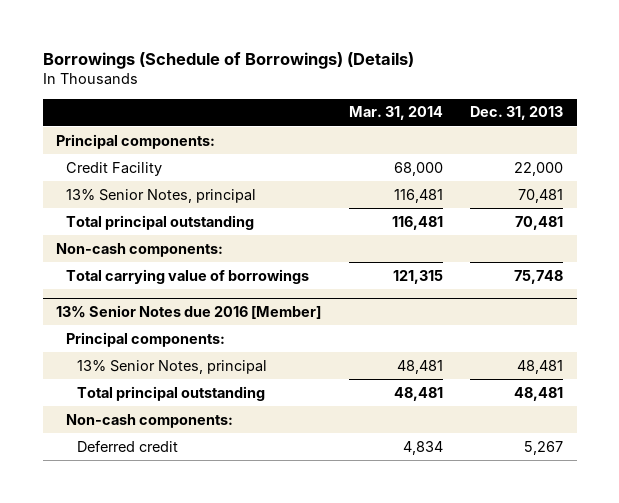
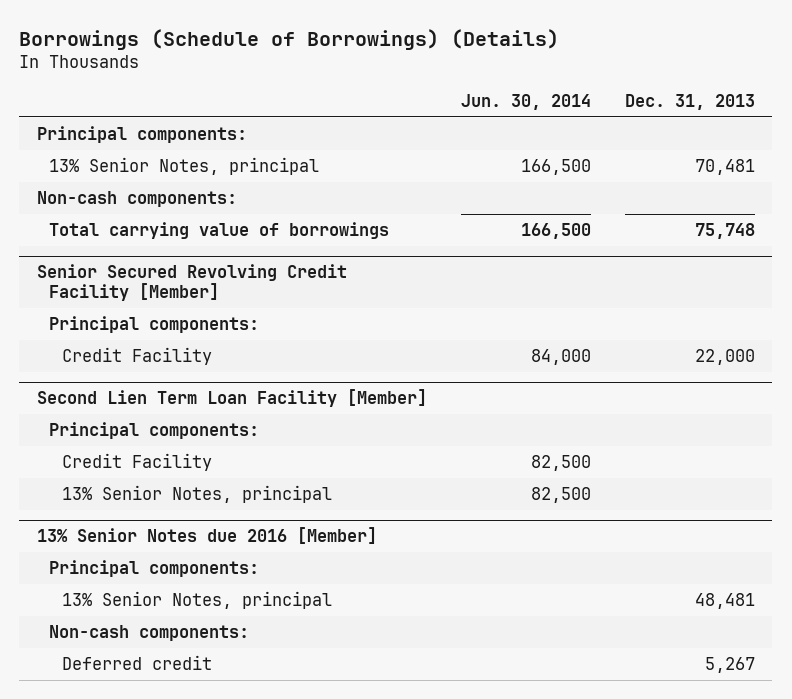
- | Mar. 31, 2014 | Dec. 31, 2013
+ | Jun. 30, 2014 | Dec. 31, 2013
- Credit Facility | 68,000 | 22,000
- Total principal outstanding | 116,481 | 70,481
+ Senior Secured Revolving Credit Facility [Member]
+ Principal components:
+ Credit Facility | 84,000 | 22,000
+ Second Lien Term Loan Facility [Member]
+ Principal components:
+ Credit Facility | 82,500 |
+ 13% Senior Notes, principal | 82,500 |
@ 13% Senior Notes due 2016 [Member]
- Total principal outstanding | 48,481 | 48,481

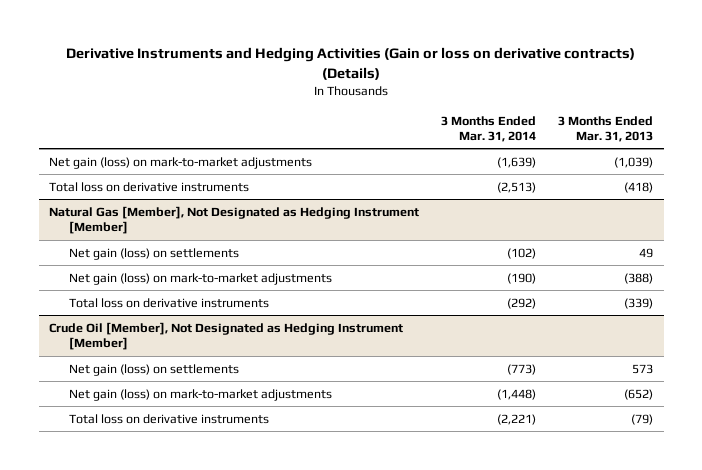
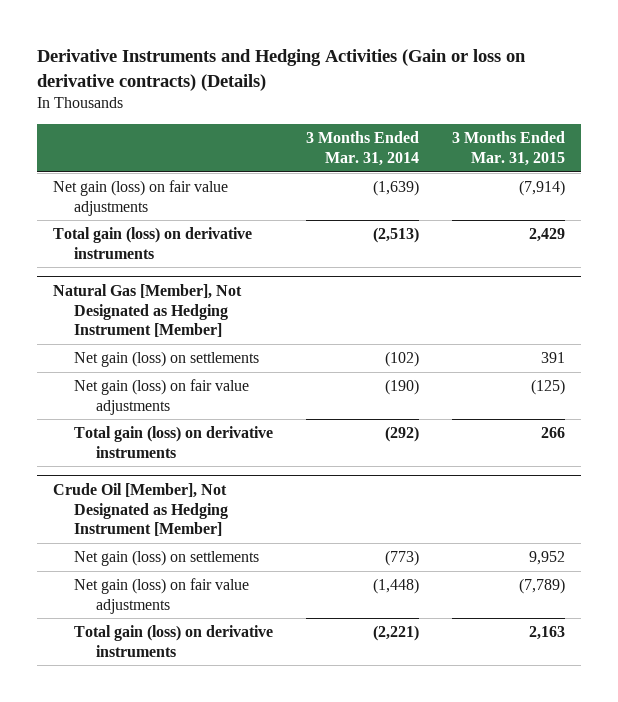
- | 3 Months Ended Mar. 31, 2014 | 3 Months Ended Mar. 31, 2013
+ | 3 Months Ended Mar. 31, 2014 | 3 Months Ended Mar. 31, 2015
- Net gain (loss) on mark-to-market adjustments | (1,639) | (1,039)
- Total loss on derivative instruments | (2,513) | (418)
+ Net gain (loss) on fair value adjustments | (1,639) | (7,914)
+ Total gain (loss) on derivative instruments | (2,513) | 2,429
@ Natural Gas [Member], Not Designated as Hedging Instrument [Member]
- Net gain (loss) on mark-to-market adjustments | (190) | (388)
- Total loss on derivative instruments | (292) | (339)
+ Net gain (loss) on fair value adjustments | (190) | (125)
+ Total gain (loss) on derivative instruments | (292) | 266
@ Crude Oil [Member], Not Designated as Hedging Instrument [Member]
- Net gain (loss) on mark-to-market adjustments | (1,448) | (652)
- Total loss on derivative instruments | (2,221) | (79)
+ Net gain (loss) on fair value adjustments | (1,448) | (7,789)
+ Total gain (loss) on derivative instruments | (2,221) | 2,163

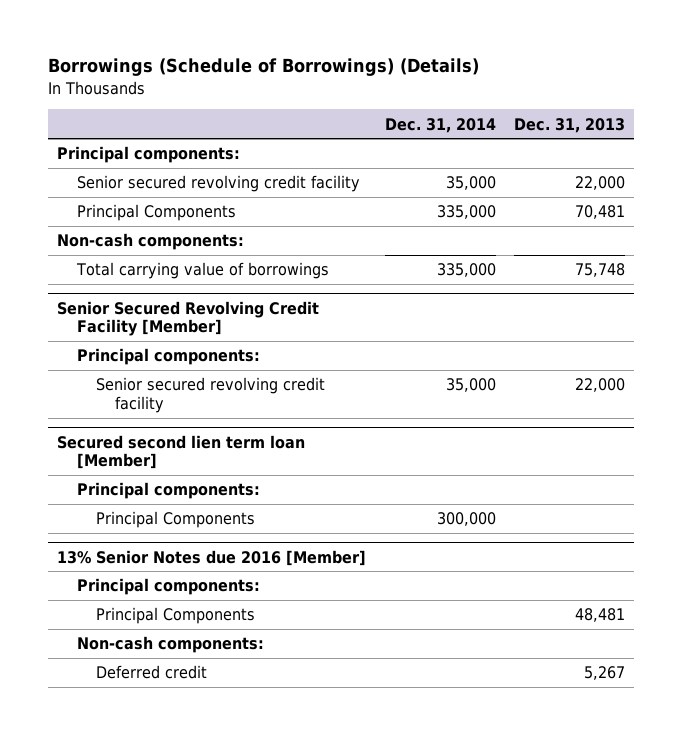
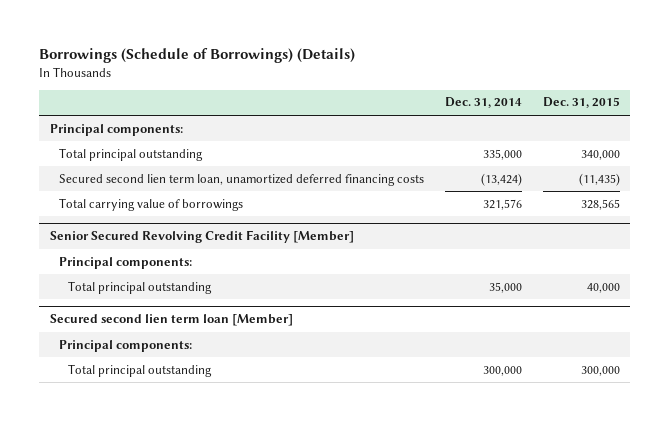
- | Dec. 31, 2014 | Dec. 31, 2013
+ | Dec. 31, 2014 | Dec. 31, 2015
- Senior secured revolving credit facility | 35,000 | 22,000
- Principal Components | 335,000 | 70,481
- Non-cash components:
- Total carrying value of borrowings | 335,000 | 75,748
+ Total principal outstanding | 335,000 | 340,000
+ Secured second lien term loan, unamortized deferred financing costs | (13,424) | (11,435)
+ Total carrying value of borrowings | 321,576 | 328,565
@ Senior Secured Revolving Credit Facility [Member]
- Senior secured revolving credit facility | 35,000 | 22,000
+ Total principal outstanding | 35,000 | 40,000
@ Secured second lien term loan [Member]
- Principal Components | 300,000 |
- 13% Senior Notes due 2016 [Member]
- Principal components:
- Principal Components | | 48,481
- Non-cash components:
- Deferred credit | | 5,267
@ Secured second lien term loan [Member]
+ Total principal outstanding | 300,000 | 300,000

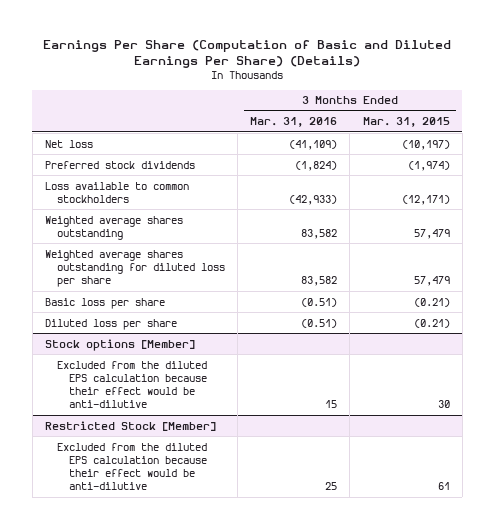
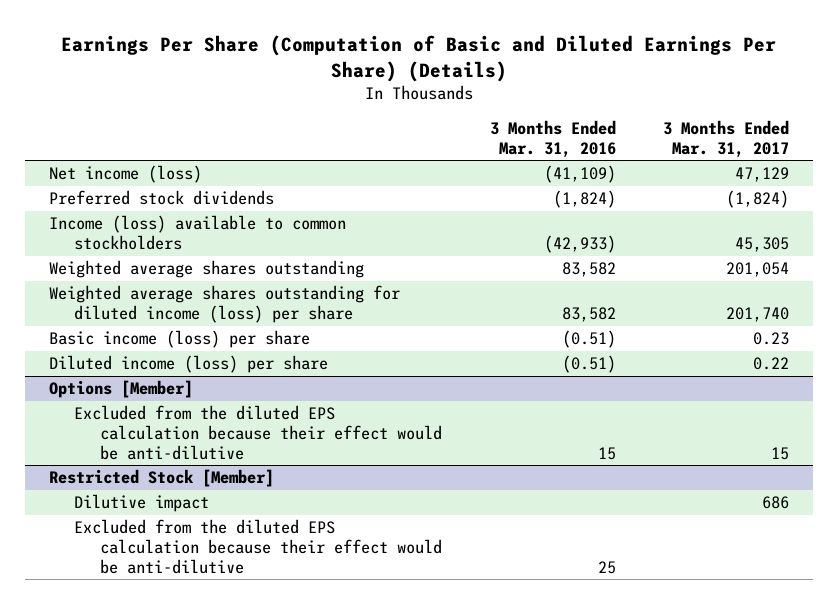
- | 3 Months Ended Mar. 31, 2016 | 3 Months Ended Mar. 31, 2015
+ | 3 Months Ended Mar. 31, 2016 | 3 Months Ended Mar. 31, 2017
- Net loss | (41,109) | (10,197)
+ Net income (loss) | (41,109) | 47,129
- Loss available to common stockholders | (42,933) | (12,171)
+ Income (loss) available to common stockholders | (42,933) | 45,305
- Weighted average shares outstanding for diluted loss per share | 83,582 | 57,479
- Basic loss per share | (0.51) | (0.21)
- Diluted loss per share | (0.51) | (0.21)
- Stock options [Member]
+ Weighted average shares outstanding for diluted income (loss) per share | 83,582 | 201,740
+ Basic income (loss) per share | (0.51) | 0.23
+ Diluted income (loss) per share | (0.51) | 0.22
+ Options [Member]
@ Restricted Stock [Member]
+ Dilutive impact | | 686

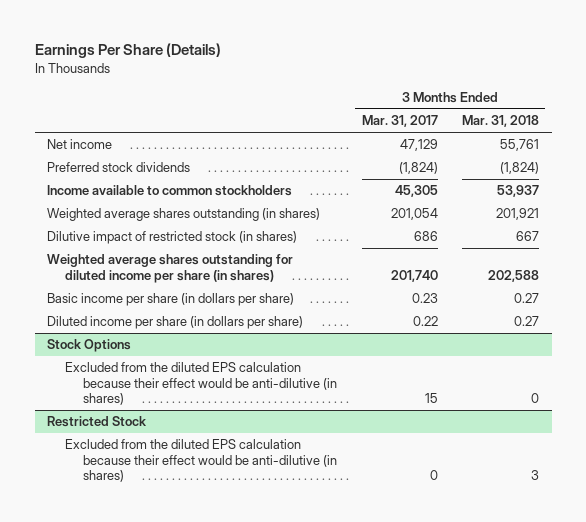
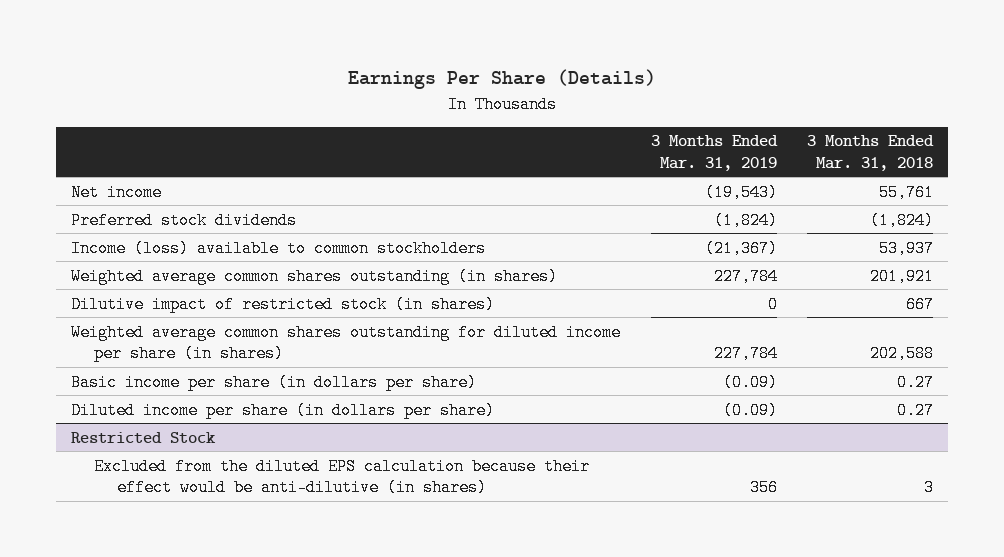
- | 3 Months Ended Mar. 31, 2017 | 3 Months Ended Mar. 31, 2018
+ | 3 Months Ended Mar. 31, 2019 | 3 Months Ended Mar. 31, 2018
- Income available to common stockholders | 45,305 | 53,937
- Weighted average shares outstanding (in shares) | 201,054 | 201,921
+ Income (loss) available to common stockholders | (21,367) | 53,937
+ Weighted average common shares outstanding (in shares) | 227,784 | 201,921
- Weighted average shares outstanding for diluted income per share (in shares) | 201,740 | 202,588
+ Weighted average common shares outstanding for diluted income per share (in shares) | 227,784 | 202,588
- Stock Options
- Excluded from the diluted EPS calculation because their effect would be anti-dilutive (in shares) | 15 | 0

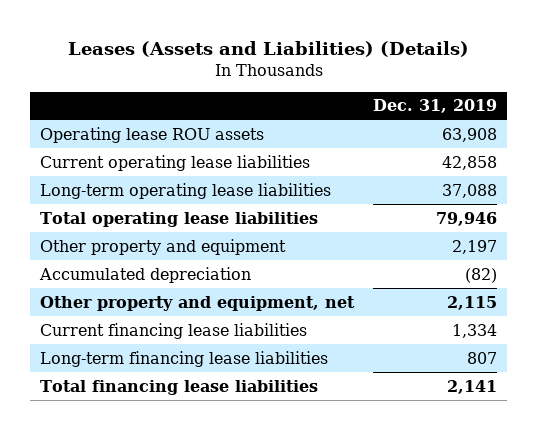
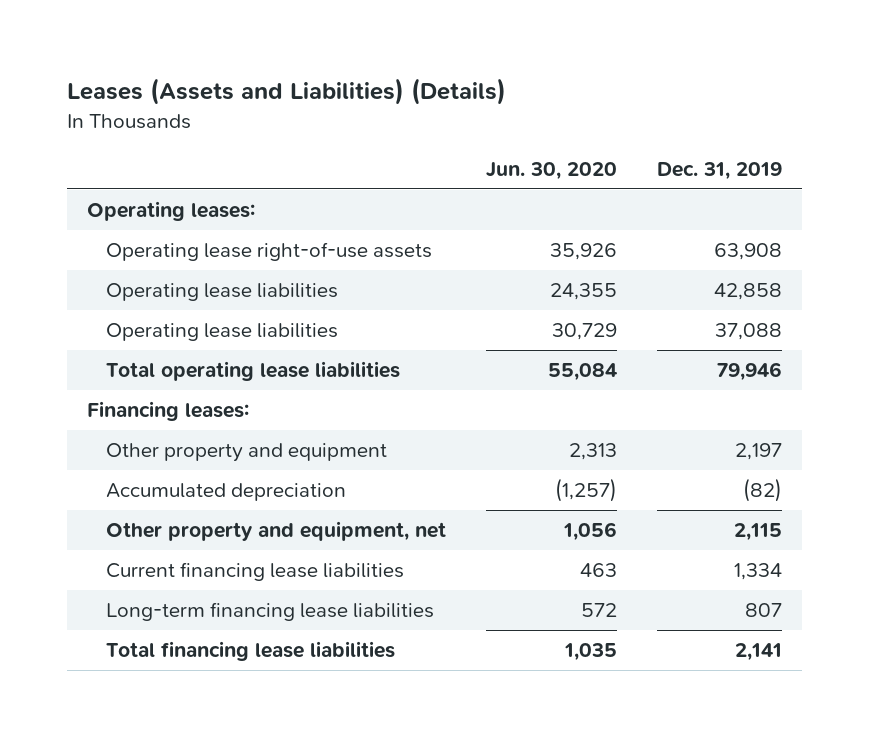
- | Dec. 31, 2019
+ | Jun. 30, 2020 | Dec. 31, 2019
- Operating lease ROU assets | 63,908
- Current operating lease liabilities | 42,858
- Long-term operating lease liabilities | 37,088
+ Operating leases:
+ Operating lease right-of-use assets | 35,926 | 63,908
+ Operating lease liabilities | 24,355 | 42,858
+ Operating lease liabilities | 30,729 | 37,088
+ Financing leases:

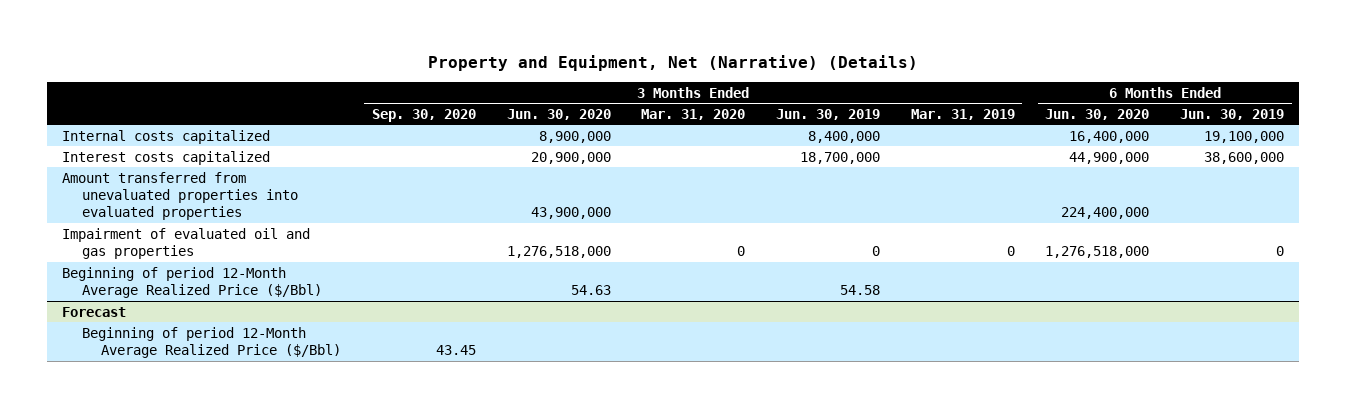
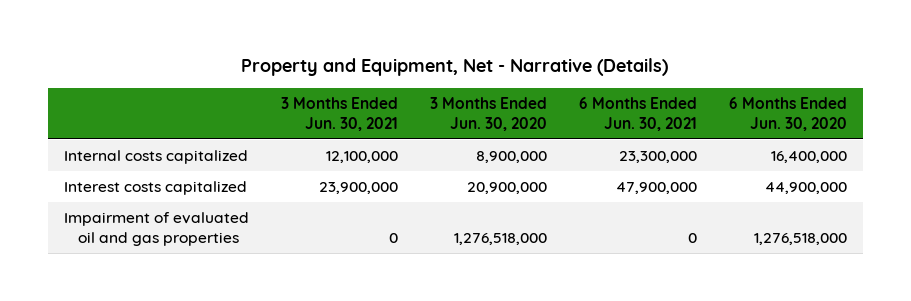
- Property and Equipment, Net (Narrative) (Details)
+ Property and Equipment, Net - Narrative (Details)
- | 3 Months Ended Sep. 30, 2020 | 3 Months Ended Jun. 30, 2020 | 3 Months Ended Mar. 31, 2020 | 3 Months Ended Jun. 30, 2019 | 3 Months Ended Mar. 31, 2019 | 6 Months Ended Jun. 30, 2020 | 6 Months Ended Jun. 30, 2019
+ | 3 Months Ended Jun. 30, 2021 | 3 Months Ended Jun. 30, 2020 | 6 Months Ended Jun. 30, 2021 | 6 Months Ended Jun. 30, 2020
- Amount transferred from unevaluated properties into evaluated properties | | 43,900,000 | | | | 224,400,000 |
- Beginning of period 12-Month Average Realized Price ($/Bbl) | | 54.63 | | 54.58 | | |
- Forecast
- Beginning of period 12-Month Average Realized Price ($/Bbl) | 43.45 | | | | | |

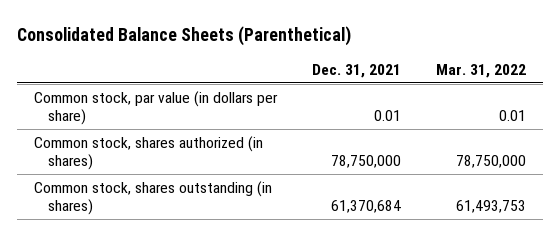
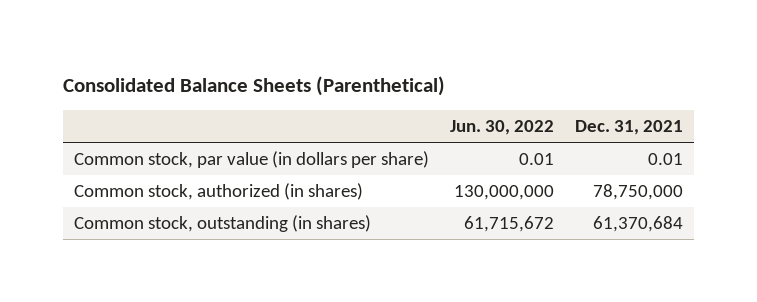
- | Dec. 31, 2021 | Mar. 31, 2022
+ | Jun. 30, 2022 | Dec. 31, 2021
- Common stock, shares authorized (in shares) | 78,750,000 | 78,750,000
- Common stock, shares outstanding (in shares) | 61,370,684 | 61,493,753
+ Common stock, authorized (in shares) | 130,000,000 | 78,750,000
+ Common stock, outstanding (in shares) | 61,715,672 | 61,370,684

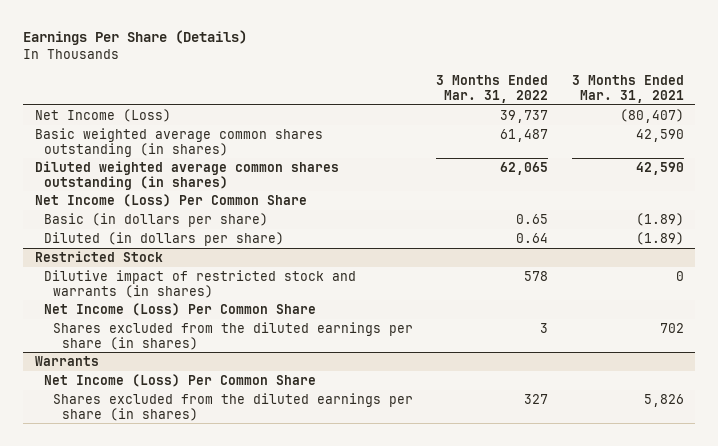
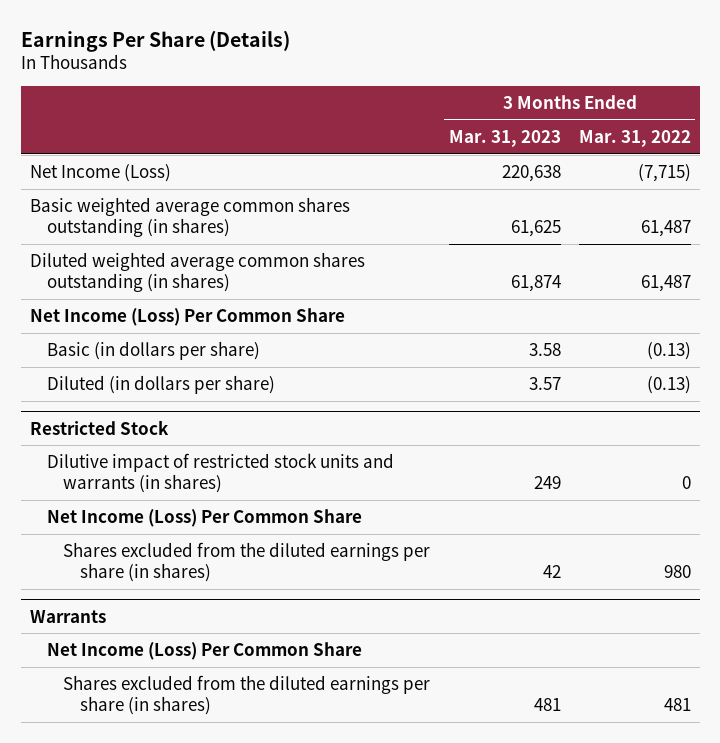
- | 3 Months Ended Mar. 31, 2022 | 3 Months Ended Mar. 31, 2021
+ | 3 Months Ended Mar. 31, 2023 | 3 Months Ended Mar. 31, 2022
- Net Income (Loss) | 39,737 | (80,407)
+ Net Income (Loss) | 220,638 | (7,715)
- Diluted weighted average common shares outstanding (in shares) | 62,065 | 42,590
+ Diluted weighted average common shares outstanding (in shares) | 61,874 | 61,487
- Basic (in dollars per share) | 0.65 | (1.89)
- Diluted (in dollars per share) | 0.64 | (1.89)
+ Basic (in dollars per share) | 3.58 | (0.13)
+ Diluted (in dollars per share) | 3.57 | (0.13)
@ Restricted Stock
- Dilutive impact of restricted stock and warrants (in shares) | 578 | 0
+ Dilutive impact of restricted stock units and warrants (in shares) | 249 | 0
- Shares excluded from the diluted earnings per share (in shares) | 3 | 702
+ Shares excluded from the diluted earnings per share (in shares) | 42 | 980
@ Warrants
- Shares excluded from the diluted earnings per share (in shares) | 327 | 5,826
+ Shares excluded from the diluted earnings per share (in shares) | 481 | 481

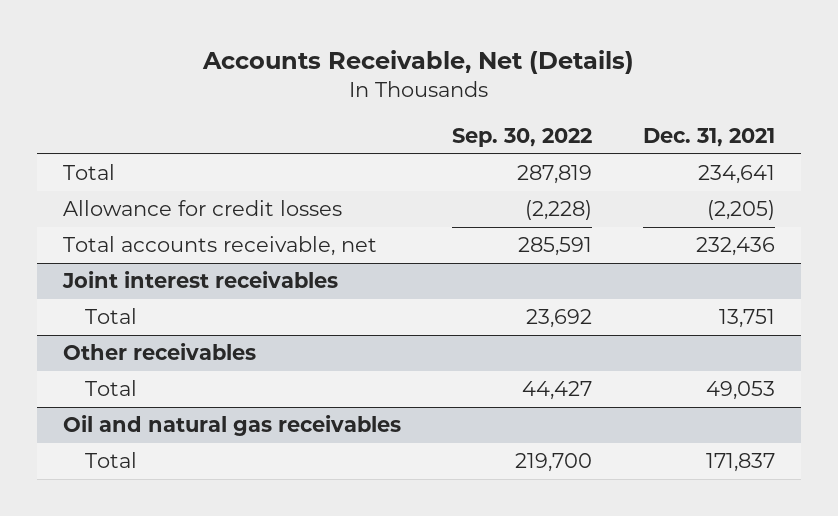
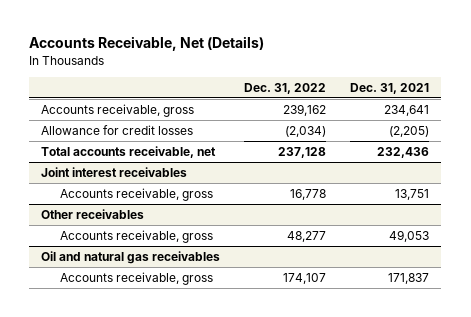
- | Sep. 30, 2022 | Dec. 31, 2021
+ | Dec. 31, 2022 | Dec. 31, 2021
- Total | 287,819 | 234,641
+ Accounts receivable, gross | 239,162 | 234,641
@ Joint interest receivables
- Total | 23,692 | 13,751
+ Accounts receivable, gross | 16,778 | 13,751
@ Other receivables
- Total | 44,427 | 49,053
+ Accounts receivable, gross | 48,277 | 49,053
@ Oil and natural gas receivables
- Total | 219,700 | 171,837
+ Accounts receivable, gross | 174,107 | 171,837

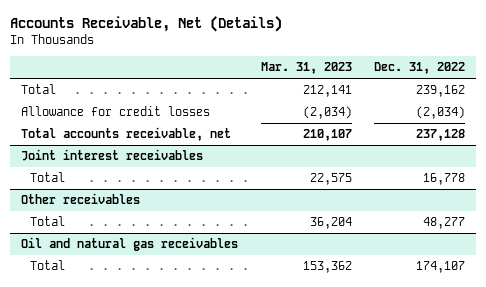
- | Dec. 31, 2022 | Dec. 31, 2021
+ | Mar. 31, 2023 | Dec. 31, 2022
- Accounts receivable, gross | 239,162 | 234,641
+ Total | 212,141 | 239,162
@ Joint interest receivables
- Accounts receivable, gross | 16,778 | 13,751
+ Total | 22,575 | 16,778
@ Other receivables
- Accounts receivable, gross | 48,277 | 49,053
+ Total | 36,204 | 48,277
@ Oil and natural gas receivables
- Accounts receivable, gross | 174,107 | 171,837
+ Total | 153,362 | 174,107

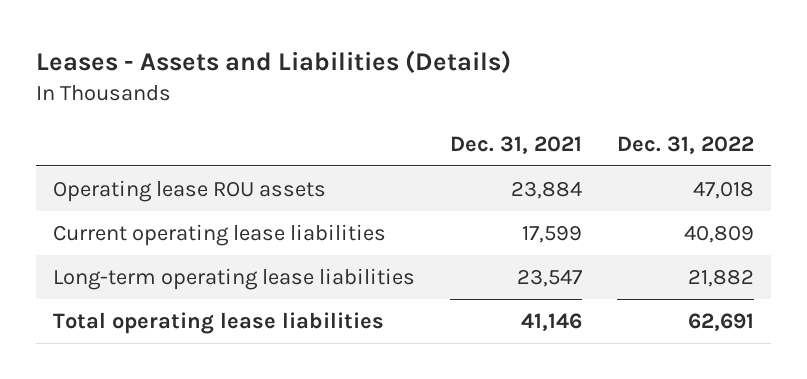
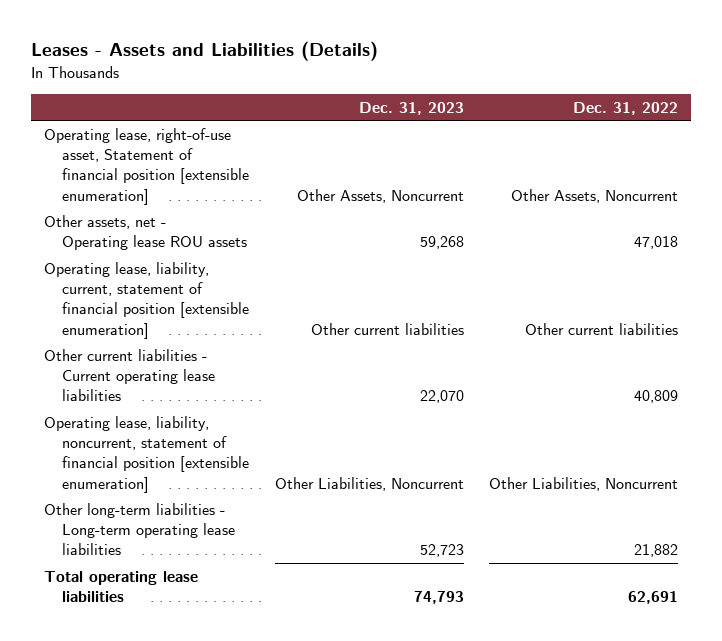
- | Dec. 31, 2021 | Dec. 31, 2022
+ | Dec. 31, 2023 | Dec. 31, 2022
- Operating lease ROU assets | 23,884 | 47,018
- Current operating lease liabilities | 17,599 | 40,809
- Long-term operating lease liabilities | 23,547 | 21,882
+ Operating lease, right-of-use asset, Statement of financial position [extensible enumeration] | Other Assets, Noncurrent | Other Assets, Noncurrent
+ Other assets, net - Operating lease ROU assets | 59,268 | 47,018
+ Operating lease, liability, current, statement of financial position [extensible enumeration] | Other current liabilities | Other current liabilities
+ Other current liabilities - Current operating lease liabilities | 22,070 | 40,809
+ Operating lease, liability, noncurrent, statement of financial position [extensible enumeration] | Other Liabilities, Noncurrent | Other Liabilities, Noncurrent
+ Other long-term liabilities - Long-term operating lease liabilities | 52,723 | 21,882

